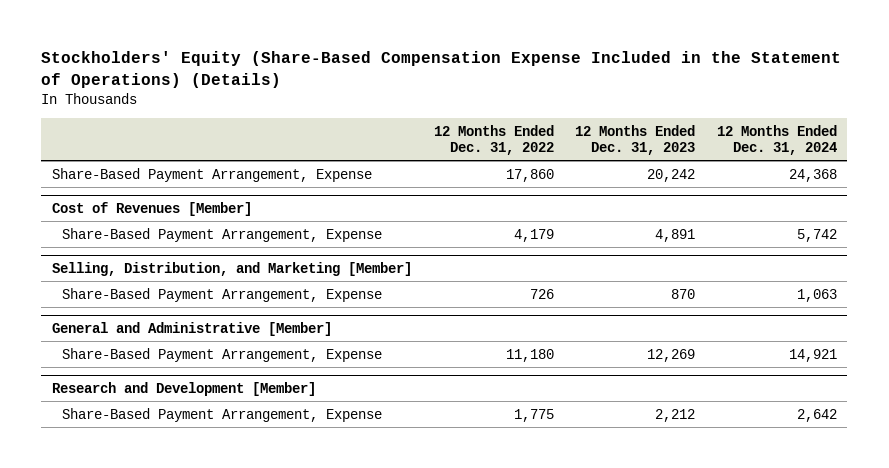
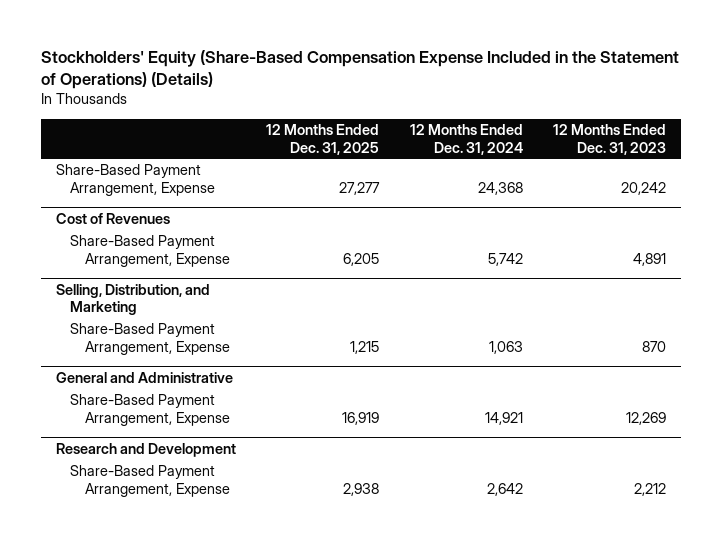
- | 12 Months Ended Dec. 31, 2022 | 12 Months Ended Dec. 31, 2023 | 12 Months Ended Dec. 31, 2024
+ | 12 Months Ended Dec. 31, 2025 | 12 Months Ended Dec. 31, 2024 | 12 Months Ended Dec. 31, 2023
- Cost of Revenues [Member]
+ Cost of Revenues
- Selling, Distribution, and Marketing [Member]
+ Selling, Distribution, and Marketing
- General and Administrative [Member]
+ General and Administrative
- Research and Development [Member]
+ Research and Development

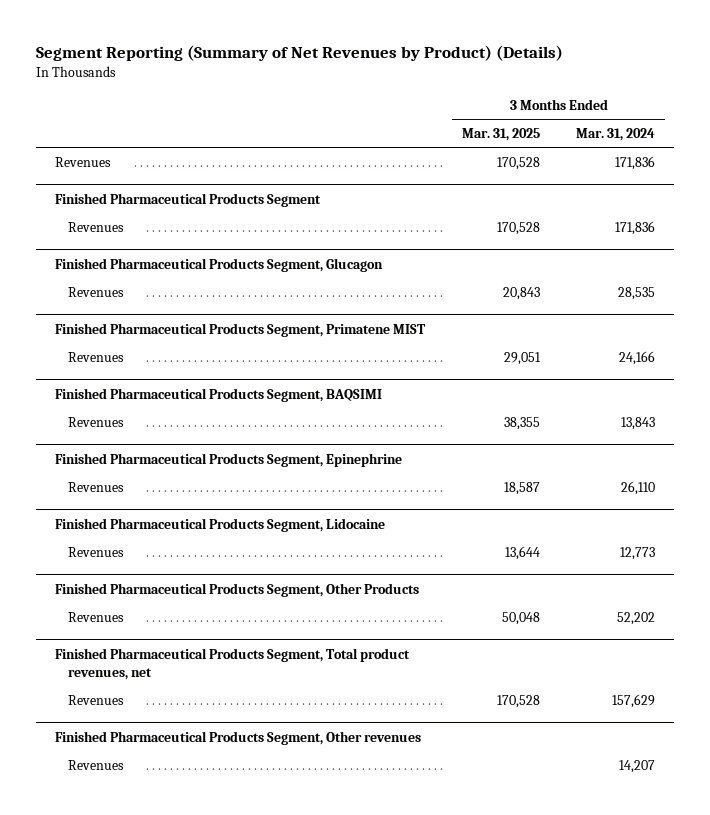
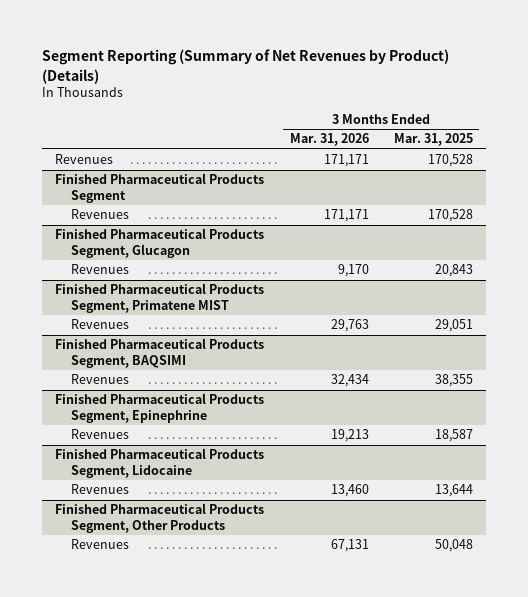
- | 3 Months Ended Mar. 31, 2025 | 3 Months Ended Mar. 31, 2024
+ | 3 Months Ended Mar. 31, 2026 | 3 Months Ended Mar. 31, 2025
- Finished Pharmaceutical Products Segment, Total product revenues, net
- Revenues | 170,528 | 157,629
- Finished Pharmaceutical Products Segment, Other revenues
- Revenues | | 14,207

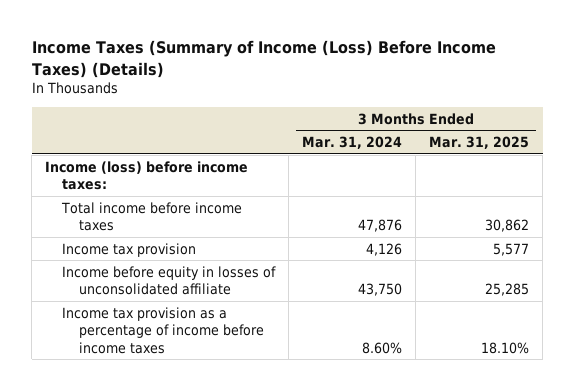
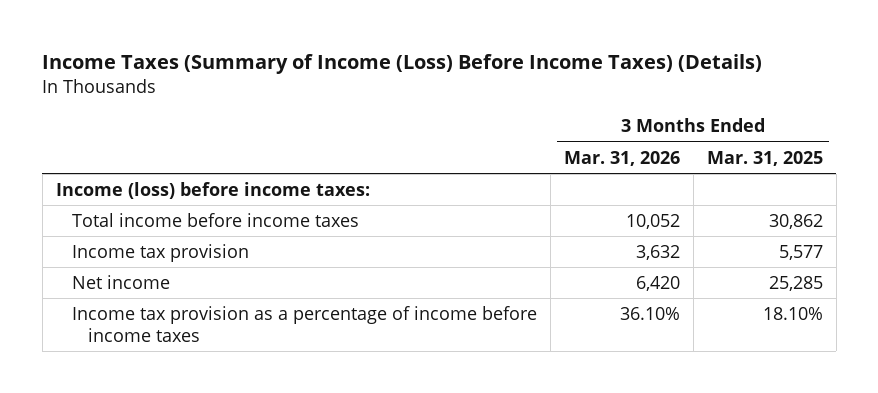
- | 3 Months Ended Mar. 31, 2024 | 3 Months Ended Mar. 31, 2025
+ | 3 Months Ended Mar. 31, 2026 | 3 Months Ended Mar. 31, 2025
- Income before equity in losses of unconsolidated affiliate | 43,750 | 25,285
+ Net income | 6,420 | 25,285

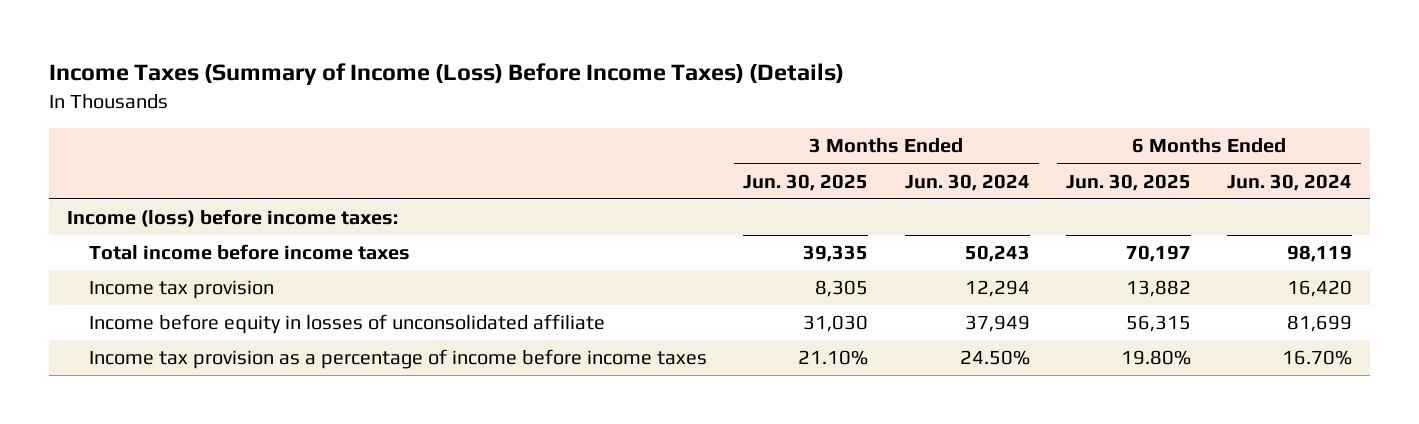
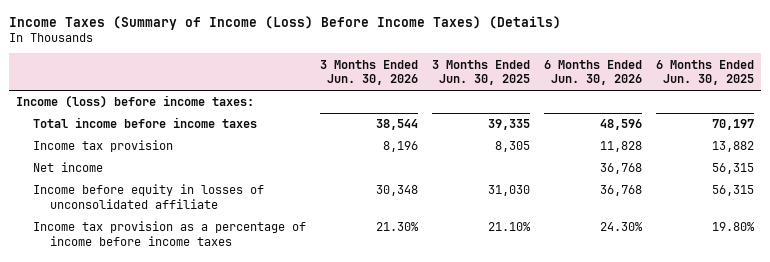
- | 3 Months Ended Jun. 30, 2025 | 3 Months Ended Jun. 30, 2024 | 6 Months Ended Jun. 30, 2025 | 6 Months Ended Jun. 30, 2024
+ | 3 Months Ended Jun. 30, 2026 | 3 Months Ended Jun. 30, 2025 | 6 Months Ended Jun. 30, 2026 | 6 Months Ended Jun. 30, 2025
+ Net income | | | 36,768 | 56,315

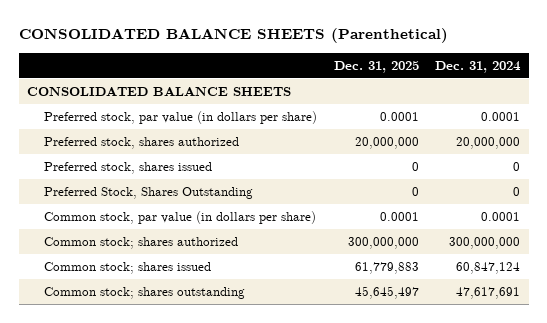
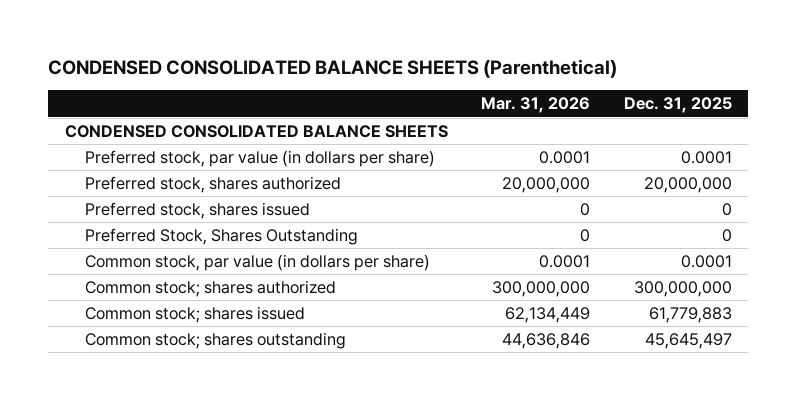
- CONSOLIDATED BALANCE SHEETS (Parenthetical)
+ CONDENSED CONSOLIDATED BALANCE SHEETS (Parenthetical)
- | Dec. 31, 2025 | Dec. 31, 2024
+ | Mar. 31, 2026 | Dec. 31, 2025
- CONSOLIDATED BALANCE SHEETS
+ CONDENSED CONSOLIDATED BALANCE SHEETS

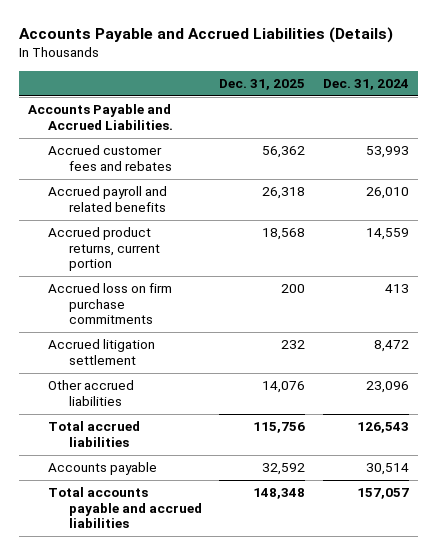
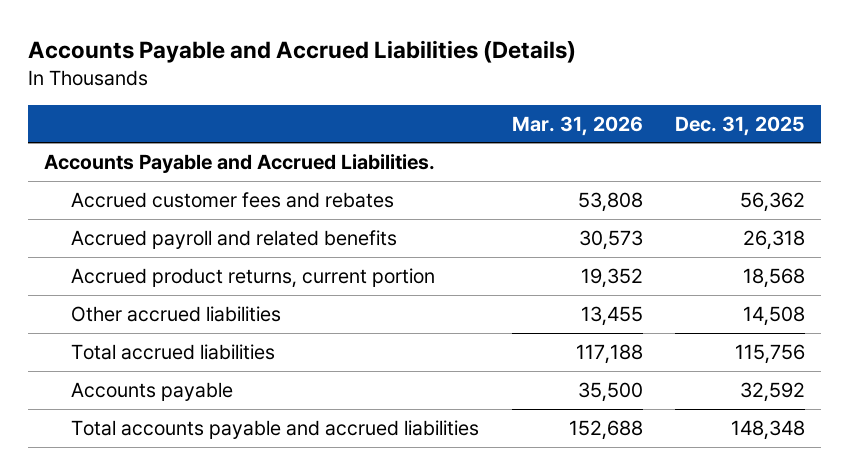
- | Dec. 31, 2025 | Dec. 31, 2024
+ | Mar. 31, 2026 | Dec. 31, 2025
- Accrued loss on firm purchase commitments | 200 | 413
- Accrued litigation settlement | 232 | 8,472
- Other accrued liabilities | 14,076 | 23,096
+ Other accrued liabilities | 13,455 | 14,508

